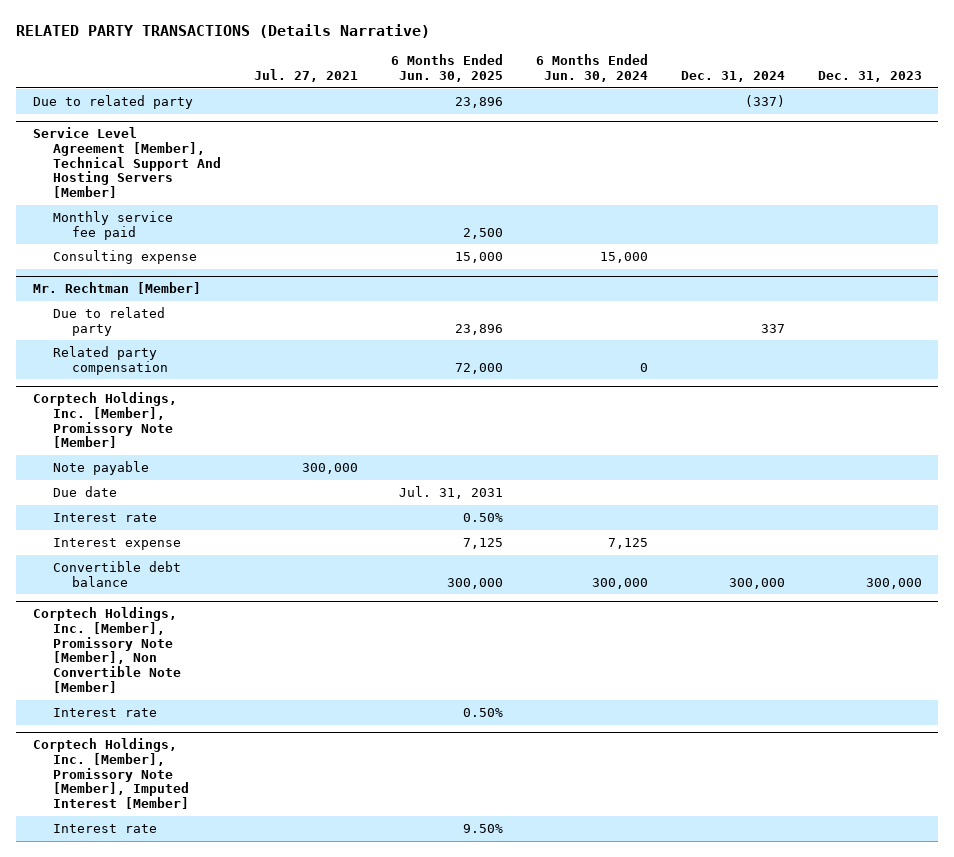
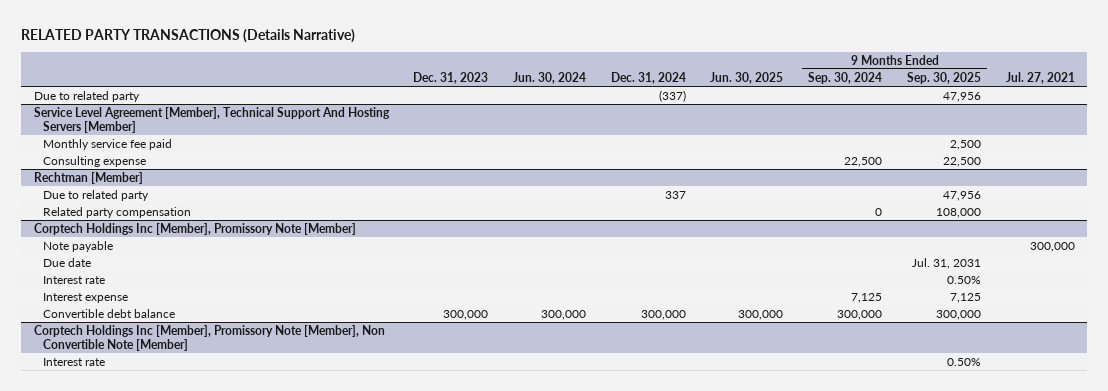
- | Jul. 27, 2021 | 6 Months Ended Jun. 30, 2025 | 6 Months Ended Jun. 30, 2024 | Dec. 31, 2024 | Dec. 31, 2023
+ | Dec. 31, 2023 | Jun. 30, 2024 | Dec. 31, 2024 | Jun. 30, 2025 | 9 Months Ended Sep. 30, 2024 | 9 Months Ended Sep. 30, 2025 | Jul. 27, 2021
- Mr. Rechtman [Member]
+ Rechtman [Member]
- Corptech Holdings, Inc. [Member], Promissory Note [Member]
+ Corptech Holdings Inc [Member], Promissory Note [Member]
- Corptech Holdings, Inc. [Member], Promissory Note [Member], Non Convertible Note [Member]
+ Corptech Holdings Inc [Member], Promissory Note [Member], Non Convertible Note [Member]
- Corptech Holdings, Inc. [Member], Promissory Note [Member], Imputed Interest [Member]
- Interest rate | | 9.50% | | |

